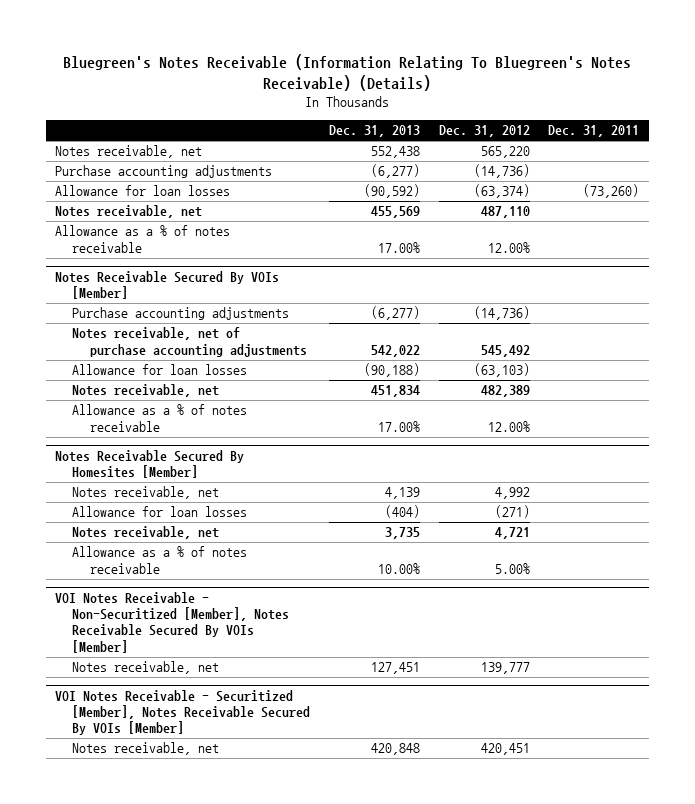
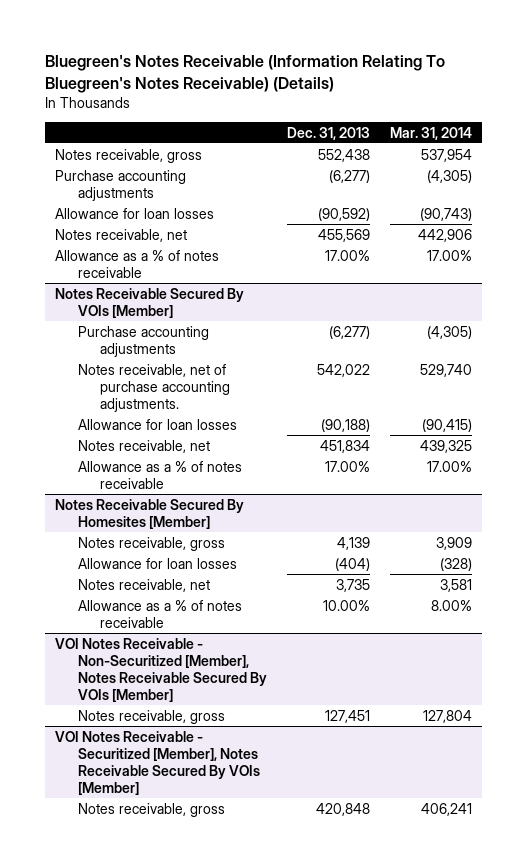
- | Dec. 31, 2013 | Dec. 31, 2012 | Dec. 31, 2011
+ | Dec. 31, 2013 | Mar. 31, 2014
- Notes receivable, net | 552,438 | 565,220 |
+ Notes receivable, gross | 552,438 | 537,954
@ Notes Receivable Secured By VOIs [Member]
- Notes receivable, net of purchase accounting adjustments | 542,022 | 545,492 |
+ Notes receivable, net of purchase accounting adjustments. | 542,022 | 529,740
@ Notes Receivable Secured By Homesites [Member]
- Notes receivable, net | 4,139 | 4,992 |
+ Notes receivable, gross | 4,139 | 3,909
@ VOI Notes Receivable - Non-Securitized [Member], Notes Receivable Secured By VOIs [Member]
- Notes receivable, net | 127,451 | 139,777 |
+ Notes receivable, gross | 127,451 | 127,804
@ VOI Notes Receivable - Securitized [Member], Notes Receivable Secured By VOIs [Member]
- Notes receivable, net | 420,848 | 420,451 |
+ Notes receivable, gross | 420,848 | 406,241

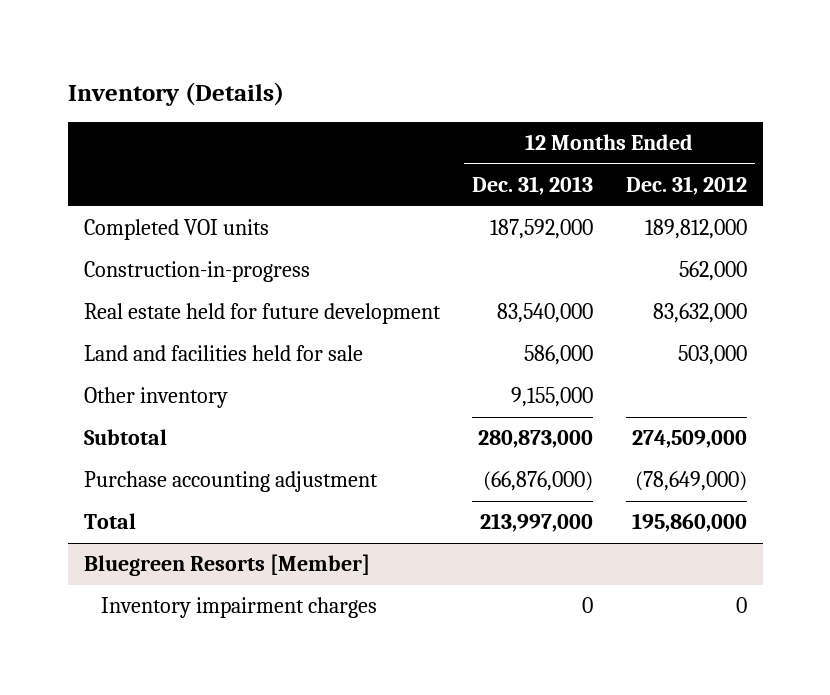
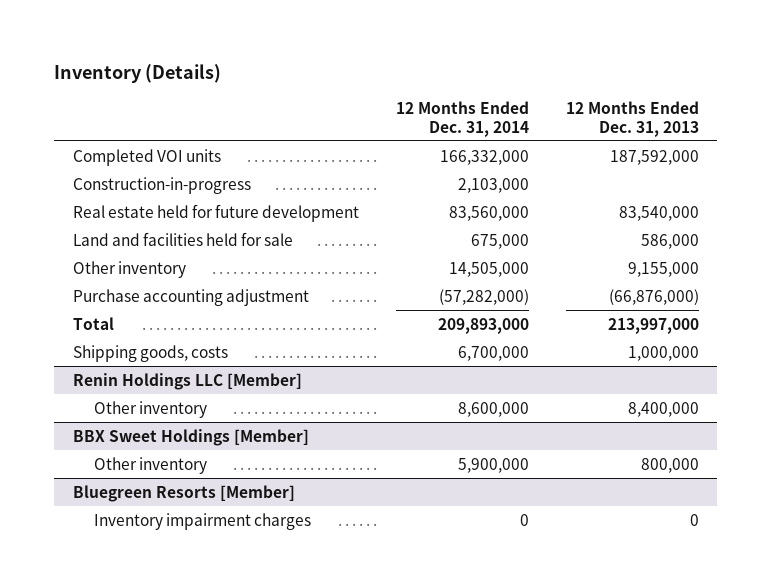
- | 12 Months Ended Dec. 31, 2013 | 12 Months Ended Dec. 31, 2012
+ | 12 Months Ended Dec. 31, 2014 | 12 Months Ended Dec. 31, 2013
- Subtotal | 280,873,000 | 274,509,000
+ Shipping goods, costs | 6,700,000 | 1,000,000
+ Renin Holdings LLC [Member]
+ Other inventory | 8,600,000 | 8,400,000
+ BBX Sweet Holdings [Member]
+ Other inventory | 5,900,000 | 800,000

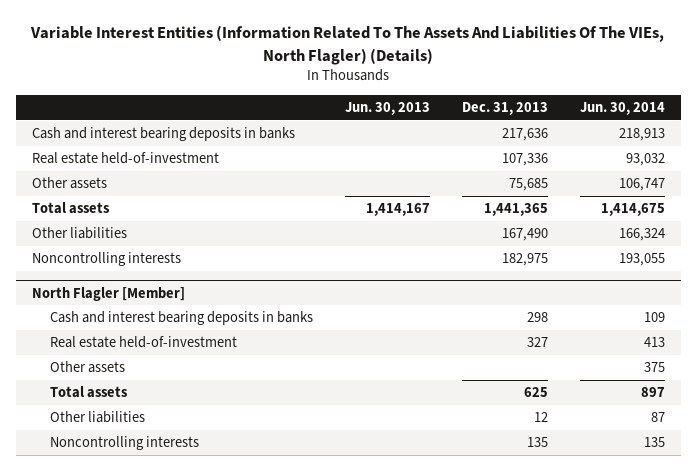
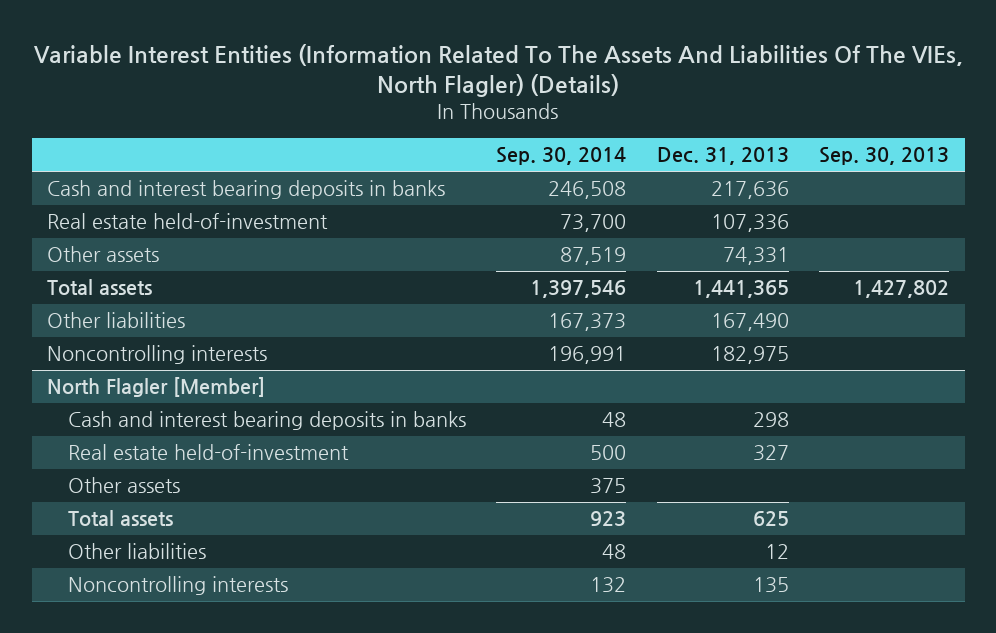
- | Jun. 30, 2013 | Dec. 31, 2013 | Jun. 30, 2014
+ | Sep. 30, 2014 | Dec. 31, 2013 | Sep. 30, 2013
- Other assets | | 75,685 | 106,747
+ Other assets | 87,519 | 74,331 |

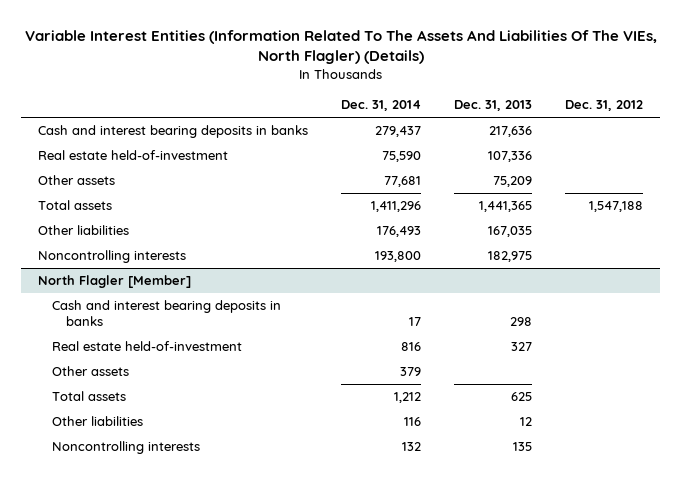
- | Sep. 30, 2014 | Dec. 31, 2013 | Sep. 30, 2013
+ | Dec. 31, 2014 | Dec. 31, 2013 | Dec. 31, 2012
- Other assets | 87,519 | 74,331 |
+ Other assets | 77,681 | 75,209 |
- Other liabilities | 167,373 | 167,490 |
+ Other liabilities | 176,493 | 167,035 |

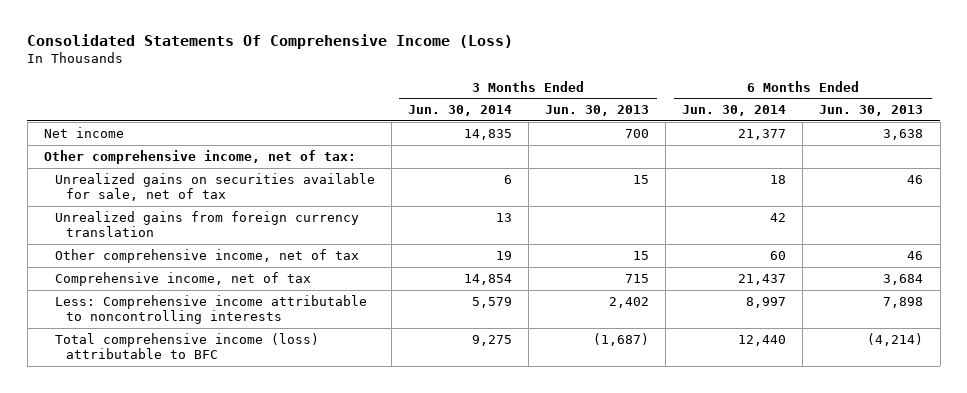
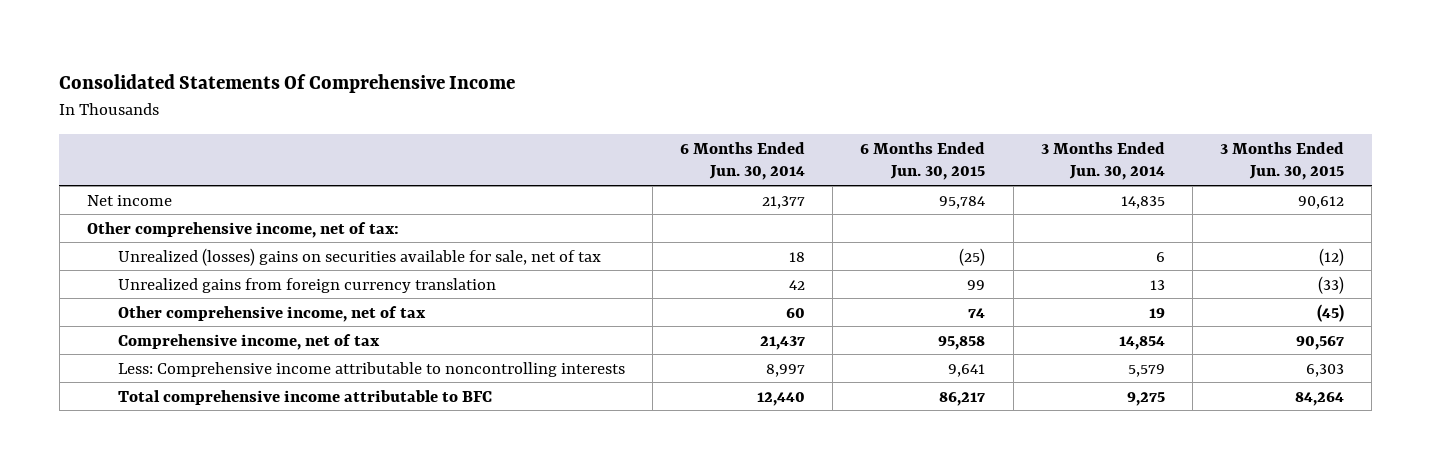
- Consolidated Statements Of Comprehensive Income (Loss)
+ Consolidated Statements Of Comprehensive Income
- | 3 Months Ended Jun. 30, 2014 | 3 Months Ended Jun. 30, 2013 | 6 Months Ended Jun. 30, 2014 | 6 Months Ended Jun. 30, 2013
+ | 6 Months Ended Jun. 30, 2014 | 6 Months Ended Jun. 30, 2015 | 3 Months Ended Jun. 30, 2014 | 3 Months Ended Jun. 30, 2015
- Unrealized gains on securities available for sale, net of tax | 6 | 15 | 18 | 46
+ Unrealized (losses) gains on securities available for sale, net of tax | 18 | (25) | 6 | (12)
- Total comprehensive income (loss) attributable to BFC | 9,275 | (1,687) | 12,440 | (4,214)
+ Total comprehensive income attributable to BFC | 12,440 | 86,217 | 9,275 | 84,264

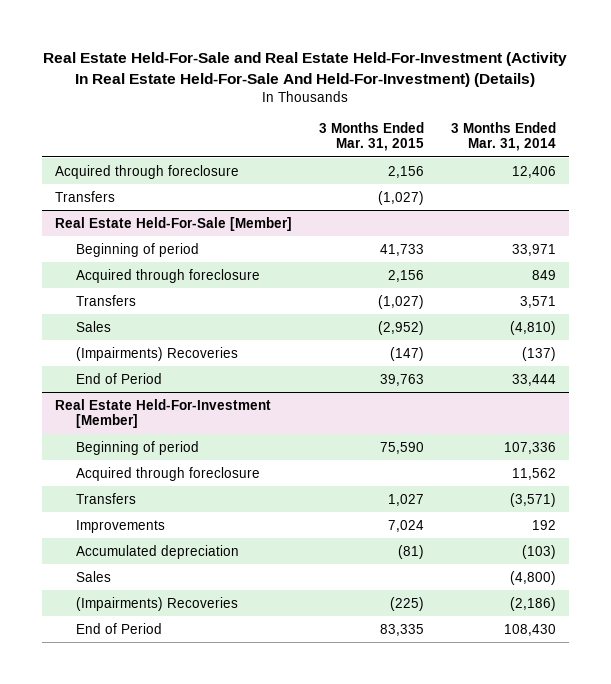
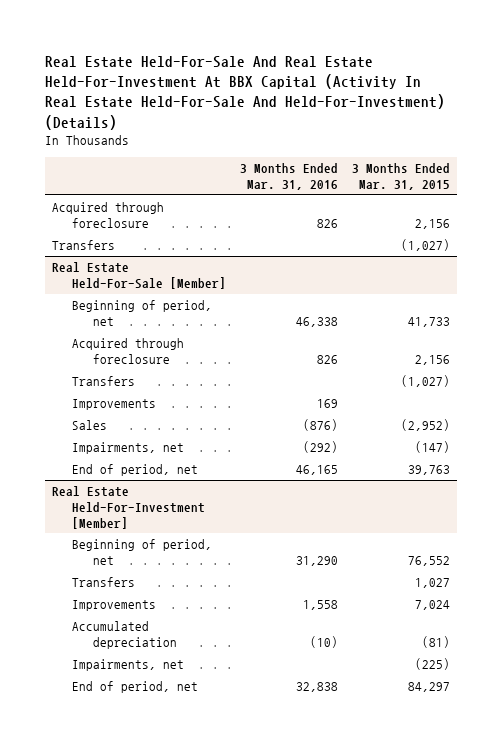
- Real Estate Held-For-Sale and Real Estate Held-For-Investment (Activity In Real Estate Held-For-Sale And Held-For-Investment) (Details)
+ Real Estate Held-For-Sale And Real Estate Held-For-Investment At BBX Capital (Activity In Real Estate Held-For-Sale And Held-For-Investment) (Details)
- | 3 Months Ended Mar. 31, 2015 | 3 Months Ended Mar. 31, 2014
+ | 3 Months Ended Mar. 31, 2016 | 3 Months Ended Mar. 31, 2015
@ Real Estate Held-For-Sale [Member]
- Beginning of period | 41,733 | 33,971
+ Beginning of period, net | 46,338 | 41,733
+ Improvements | 169 |
- (Impairments) Recoveries | (147) | (137)
- End of Period | 39,763 | 33,444
+ Impairments, net | (292) | (147)
+ End of period, net | 46,165 | 39,763
@ Real Estate Held-For-Investment [Member]
- Beginning of period | 75,590 | 107,336
- Acquired through foreclosure | | 11,562
+ Beginning of period, net | 31,290 | 76,552
- Sales | | (4,800)
- (Impairments) Recoveries | (225) | (2,186)
- End of Period | 83,335 | 108,430
+ Impairments, net | | (225)
+ End of period, net | 32,838 | 84,297

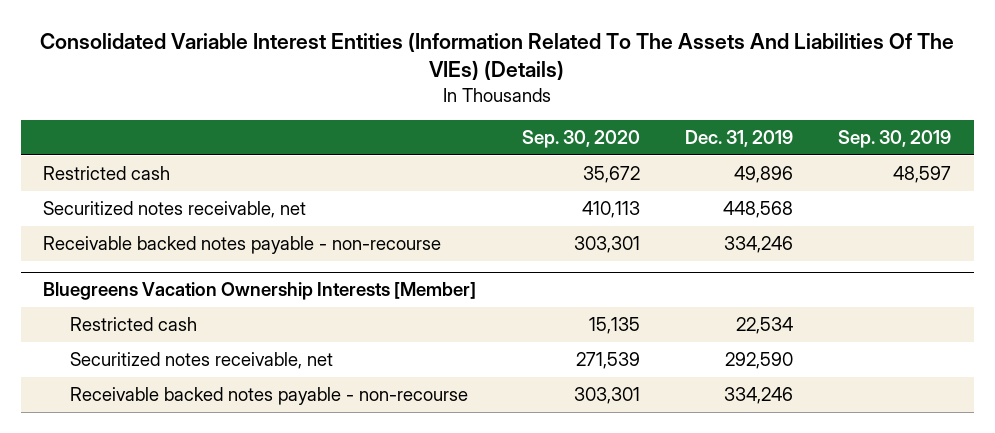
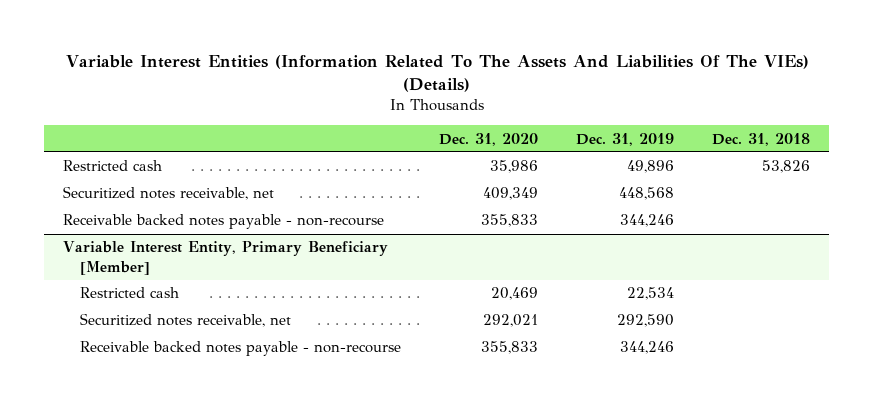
- Consolidated Variable Interest Entities (Information Related To The Assets And Liabilities Of The VIEs) (Details)
+ Variable Interest Entities (Information Related To The Assets And Liabilities Of The VIEs) (Details)
- | Sep. 30, 2020 | Dec. 31, 2019 | Sep. 30, 2019
+ | Dec. 31, 2020 | Dec. 31, 2019 | Dec. 31, 2018
- Receivable backed notes payable - non-recourse | 303,301 | 334,246 |
- Bluegreens Vacation Ownership Interests [Member]
+ Receivable backed notes payable - non-recourse | 355,833 | 344,246 |
+ Variable Interest Entity, Primary Beneficiary [Member]
- Receivable backed notes payable - non-recourse | 303,301 | 334,246 |
+ Receivable backed notes payable - non-recourse | 355,833 | 344,246 |

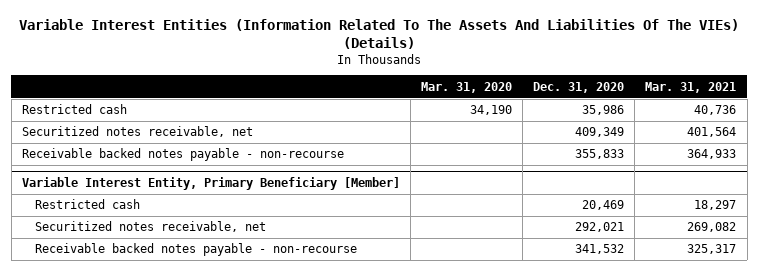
- | Dec. 31, 2020 | Dec. 31, 2019 | Dec. 31, 2018
+ | Mar. 31, 2020 | Dec. 31, 2020 | Mar. 31, 2021
@ Variable Interest Entity, Primary Beneficiary [Member]
- Receivable backed notes payable - non-recourse | 355,833 | 344,246 |
+ Receivable backed notes payable - non-recourse | | 341,532 | 325,317

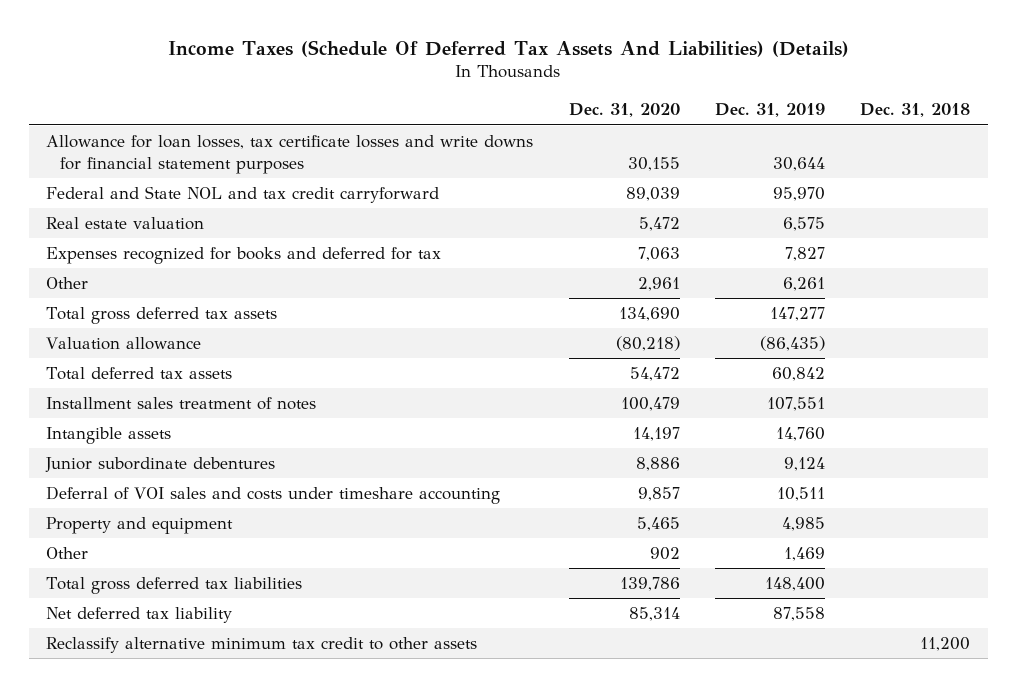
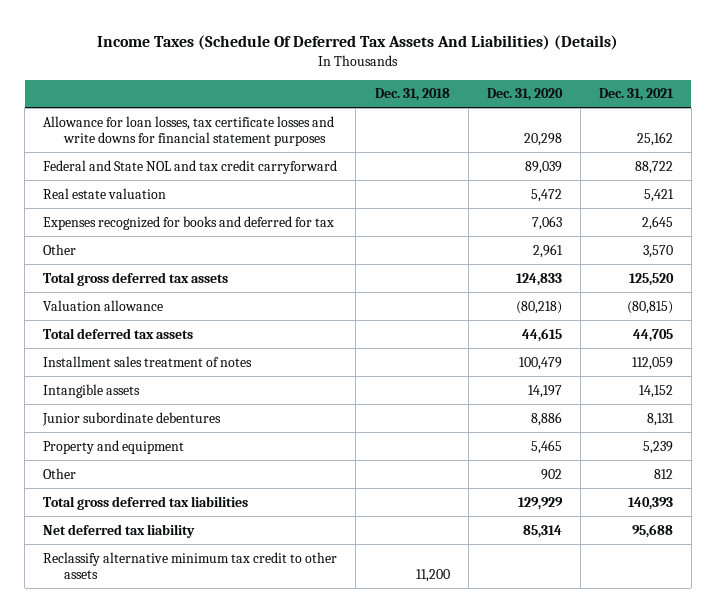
- | Dec. 31, 2020 | Dec. 31, 2019 | Dec. 31, 2018
+ | Dec. 31, 2018 | Dec. 31, 2020 | Dec. 31, 2021
- Allowance for loan losses, tax certificate losses and write downs for financial statement purposes | 30,155 | 30,644 |
+ Allowance for loan losses, tax certificate losses and write downs for financial statement purposes | | 20,298 | 25,162
- Total gross deferred tax assets | 134,690 | 147,277 |
+ Total gross deferred tax assets | | 124,833 | 125,520
- Total deferred tax assets | 54,472 | 60,842 |
+ Total deferred tax assets | | 44,615 | 44,705
- Deferral of VOI sales and costs under timeshare accounting | 9,857 | 10,511 |
- Total gross deferred tax liabilities | 139,786 | 148,400 |
+ Total gross deferred tax liabilities | | 129,929 | 140,393

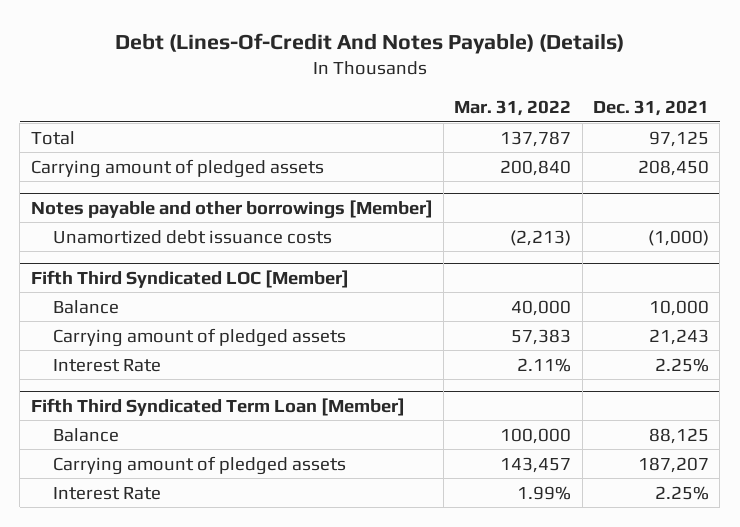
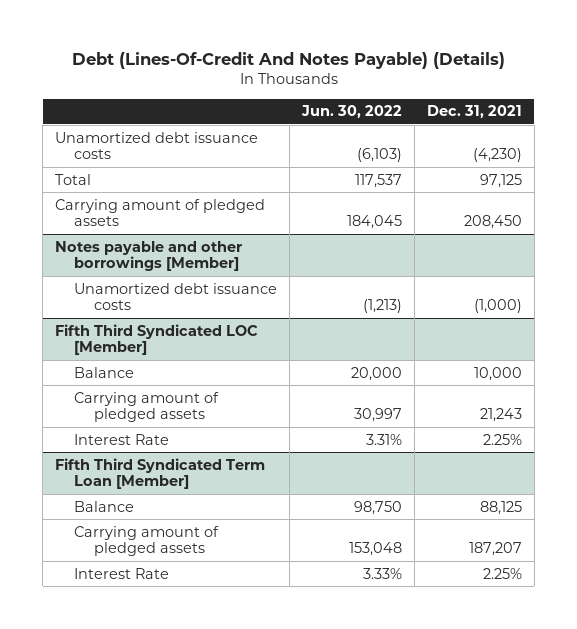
- | Mar. 31, 2022 | Dec. 31, 2021
+ | Jun. 30, 2022 | Dec. 31, 2021
+ Unamortized debt issuance costs | (6,103) | (4,230)

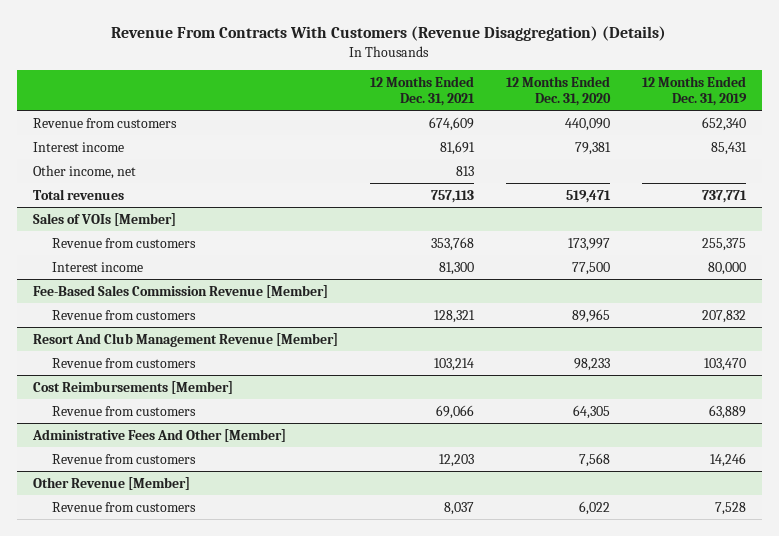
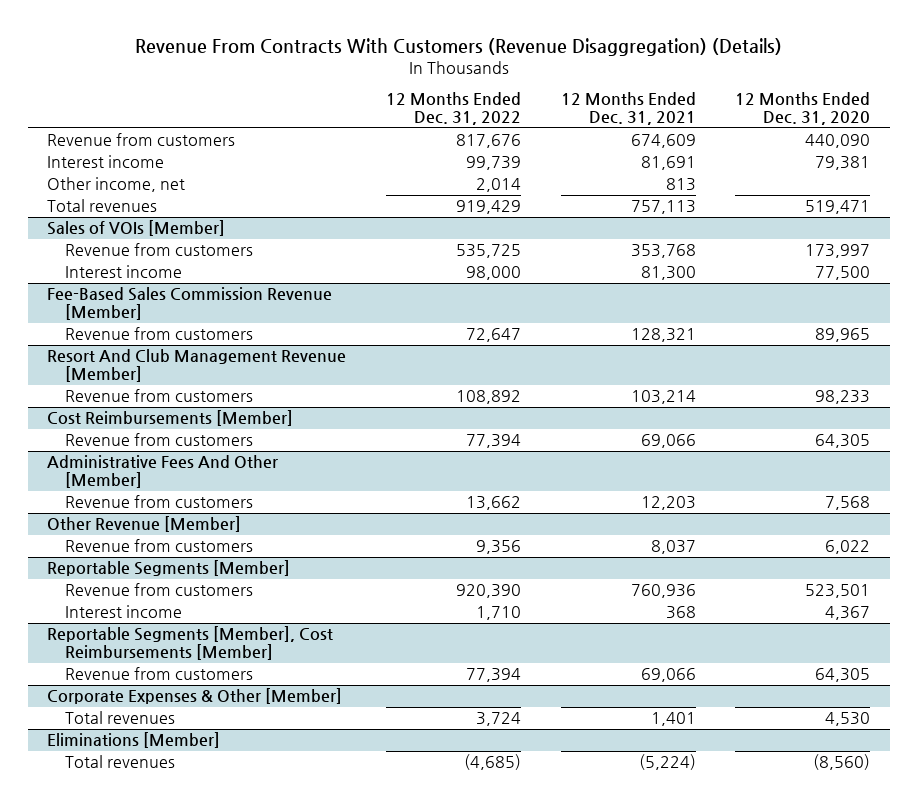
- | 12 Months Ended Dec. 31, 2021 | 12 Months Ended Dec. 31, 2020 | 12 Months Ended Dec. 31, 2019
+ | 12 Months Ended Dec. 31, 2022 | 12 Months Ended Dec. 31, 2021 | 12 Months Ended Dec. 31, 2020
+ Reportable Segments [Member]
+ Revenue from customers | 920,390 | 760,936 | 523,501
+ Interest income | 1,710 | 368 | 4,367
+ Reportable Segments [Member], Cost Reimbursements [Member]
+ Revenue from customers | 77,394 | 69,066 | 64,305
+ Corporate Expenses & Other [Member]
+ Total revenues | 3,724 | 1,401 | 4,530
+ Eliminations [Member]
+ Total revenues | (4,685) | (5,224) | (8,560)

